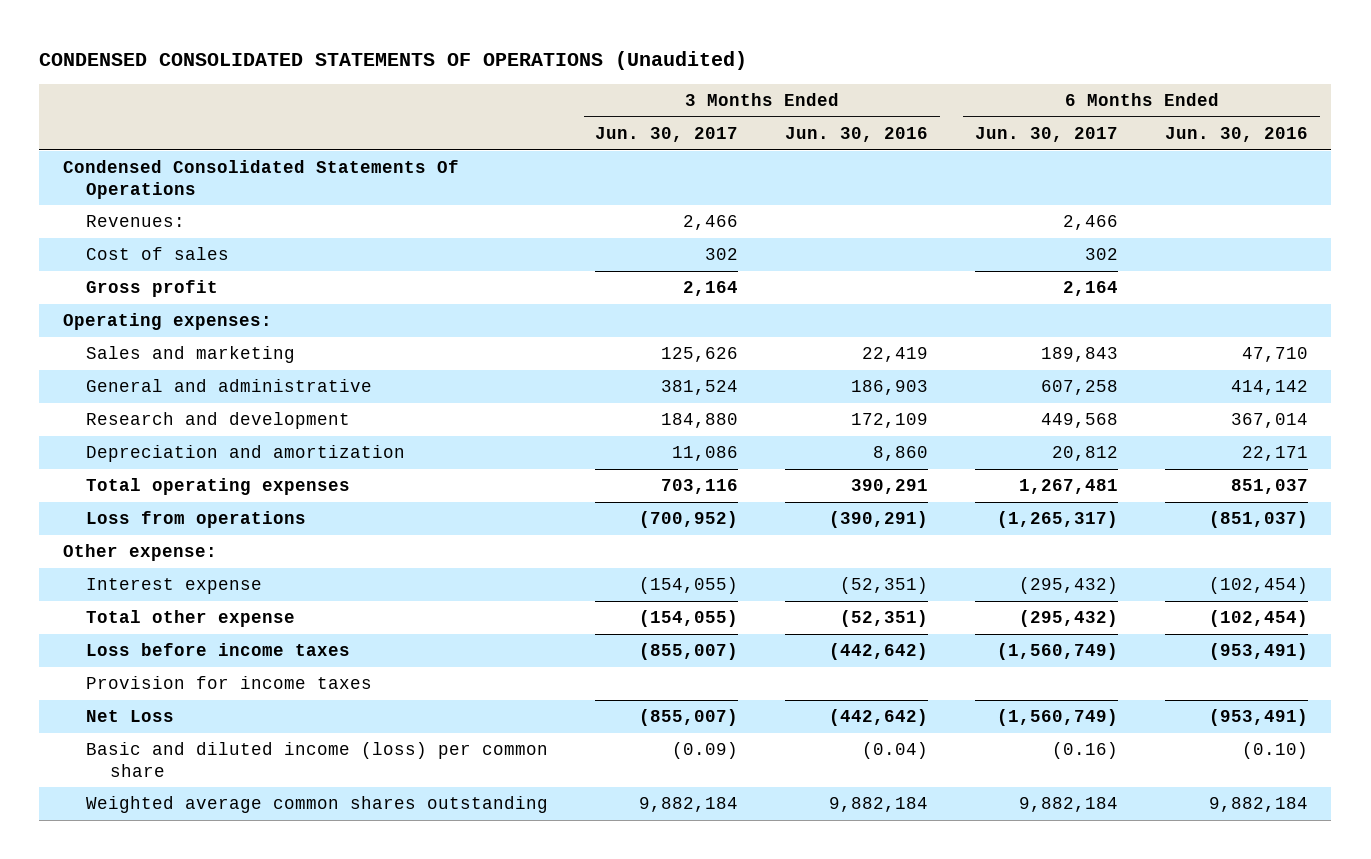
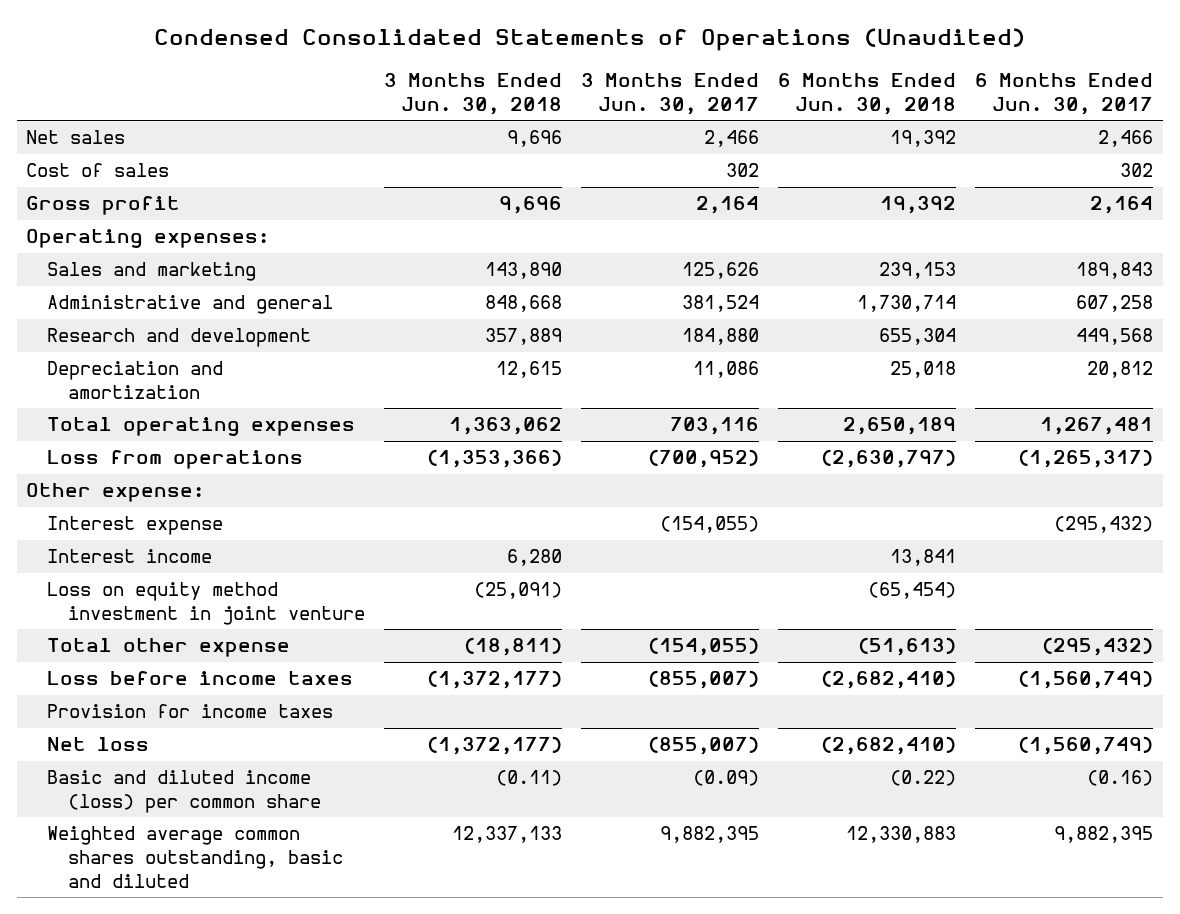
- CONDENSED CONSOLIDATED STATEMENTS OF OPERATIONS (Unaudited)
+ Condensed Consolidated Statements of Operations (Unaudited)
- | 3 Months Ended Jun. 30, 2017 | 3 Months Ended Jun. 30, 2016 | 6 Months Ended Jun. 30, 2017 | 6 Months Ended Jun. 30, 2016
+ | 3 Months Ended Jun. 30, 2018 | 3 Months Ended Jun. 30, 2017 | 6 Months Ended Jun. 30, 2018 | 6 Months Ended Jun. 30, 2017
- Condensed Consolidated Statements Of Operations
- Revenues: | 2,466 | | 2,466 |
+ Net sales | 9,696 | 2,466 | 19,392 | 2,466
- General and administrative | 381,524 | 186,903 | 607,258 | 414,142
+ Administrative and general | 848,668 | 381,524 | 1,730,714 | 607,258
+ Interest income | 6,280 | | 13,841 |
+ Loss on equity method investment in joint venture | (25,091) | | (65,454) |
- Net Loss | (855,007) | (442,642) | (1,560,749) | (953,491)
+ Net loss | (1,372,177) | (855,007) | (2,682,410) | (1,560,749)
- Weighted average common shares outstanding | 9,882,184 | 9,882,184 | 9,882,184 | 9,882,184
+ Weighted average common shares outstanding, basic and diluted | 12,337,133 | 9,882,395 | 12,330,883 | 9,882,395

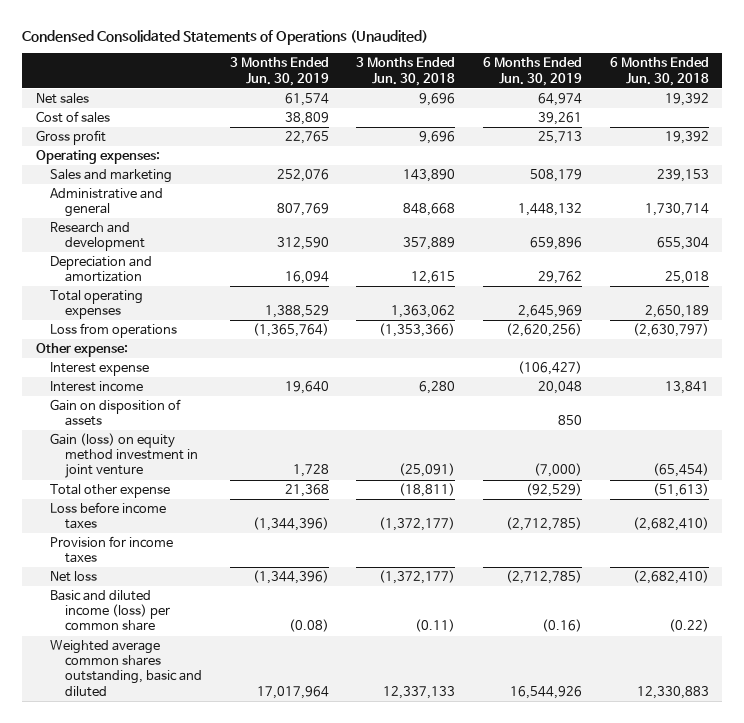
- | 3 Months Ended Jun. 30, 2018 | 3 Months Ended Jun. 30, 2017 | 6 Months Ended Jun. 30, 2018 | 6 Months Ended Jun. 30, 2017
+ | 3 Months Ended Jun. 30, 2019 | 3 Months Ended Jun. 30, 2018 | 6 Months Ended Jun. 30, 2019 | 6 Months Ended Jun. 30, 2018
- Loss on equity method investment in joint venture | (25,091) | | (65,454) |
+ Gain on disposition of assets | | | 850 |
+ Gain (loss) on equity method investment in joint venture | 1,728 | (25,091) | (7,000) | (65,454)

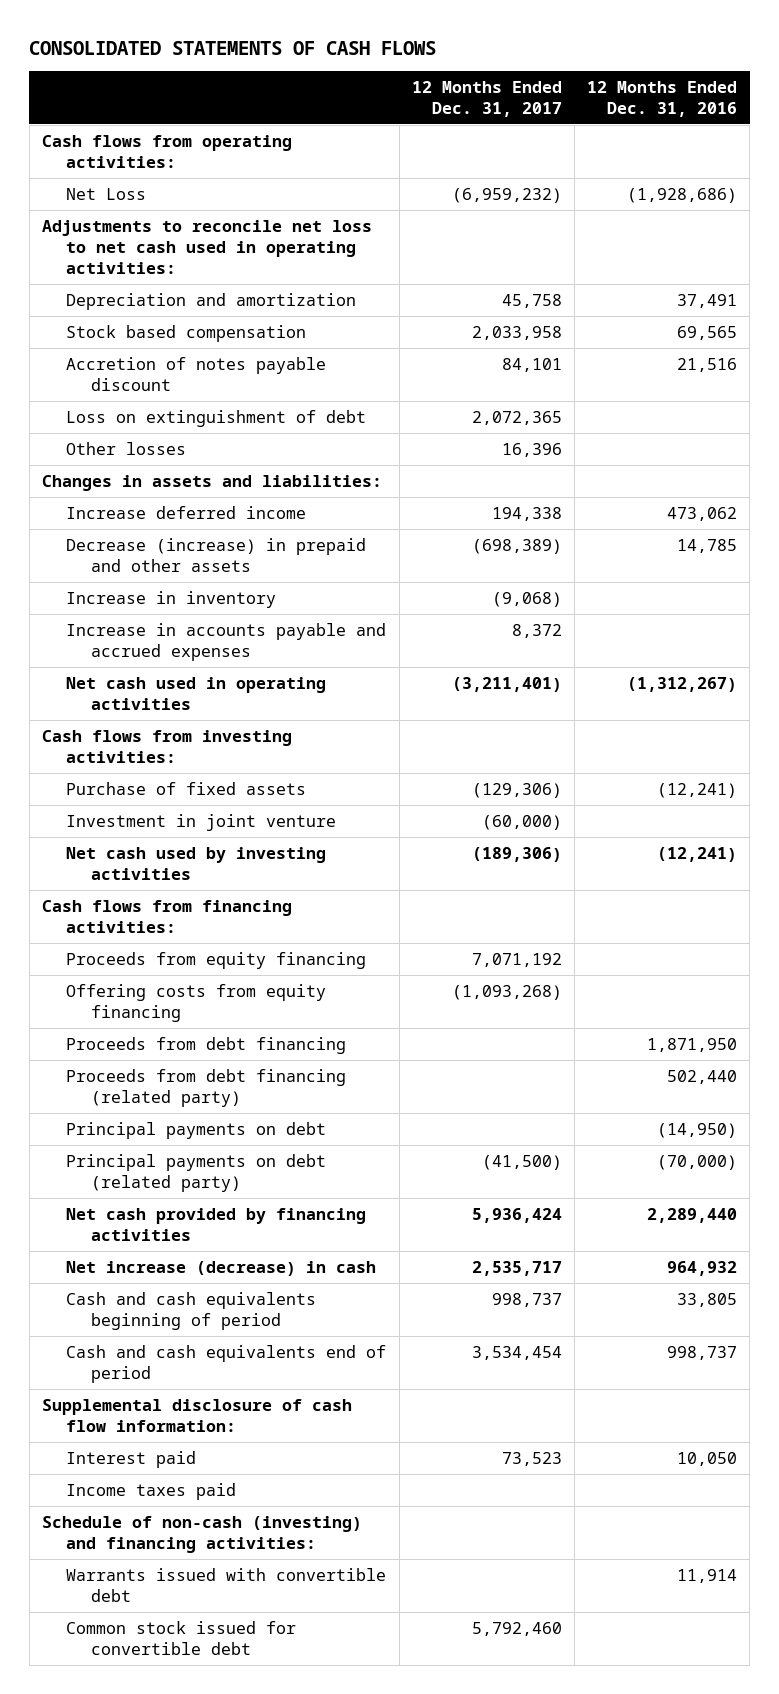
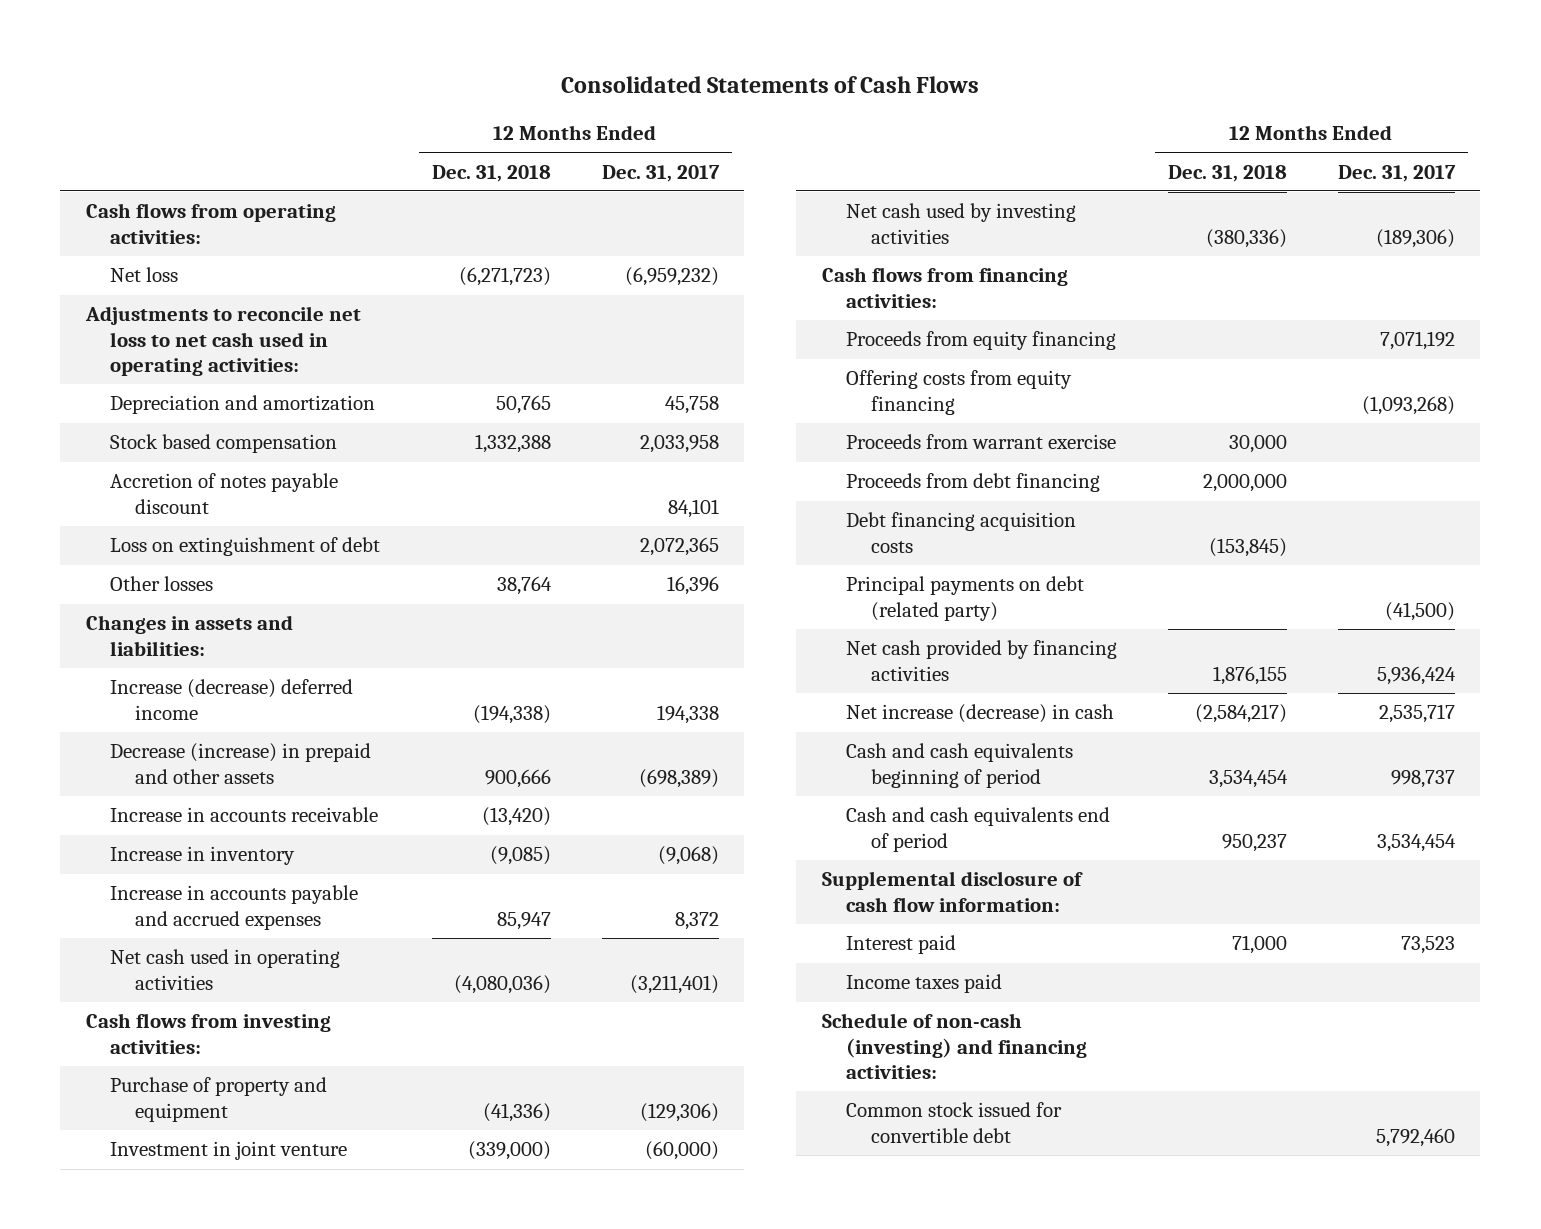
- CONSOLIDATED STATEMENTS OF CASH FLOWS
+ Consolidated Statements of Cash Flows
- | 12 Months Ended Dec. 31, 2017 | 12 Months Ended Dec. 31, 2016
+ | 12 Months Ended Dec. 31, 2018 | 12 Months Ended Dec. 31, 2017
- Net Loss | (6,959,232) | (1,928,686)
+ Net loss | (6,271,723) | (6,959,232)
- Increase deferred income | 194,338 | 473,062
+ Increase (decrease) deferred income | (194,338) | 194,338
+ Increase in accounts receivable | (13,420) |
- Purchase of fixed assets | (129,306) | (12,241)
+ Purchase of property and equipment | (41,336) | (129,306)
+ Proceeds from warrant exercise | 30,000 |
- Proceeds from debt financing (related party) | | 502,440
- Principal payments on debt | | (14,950)
+ Debt financing acquisition costs | (153,845) |
- Warrants issued with convertible debt | | 11,914

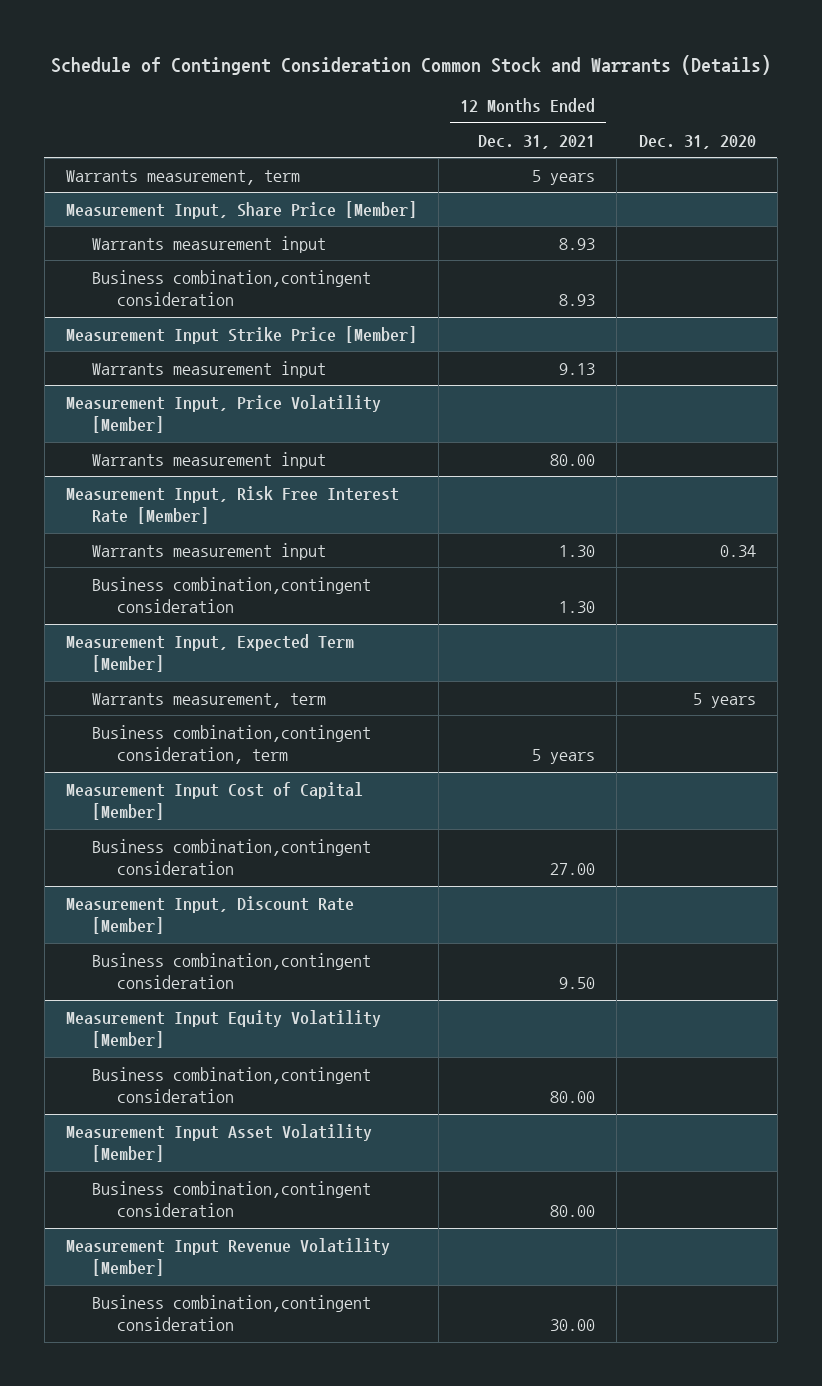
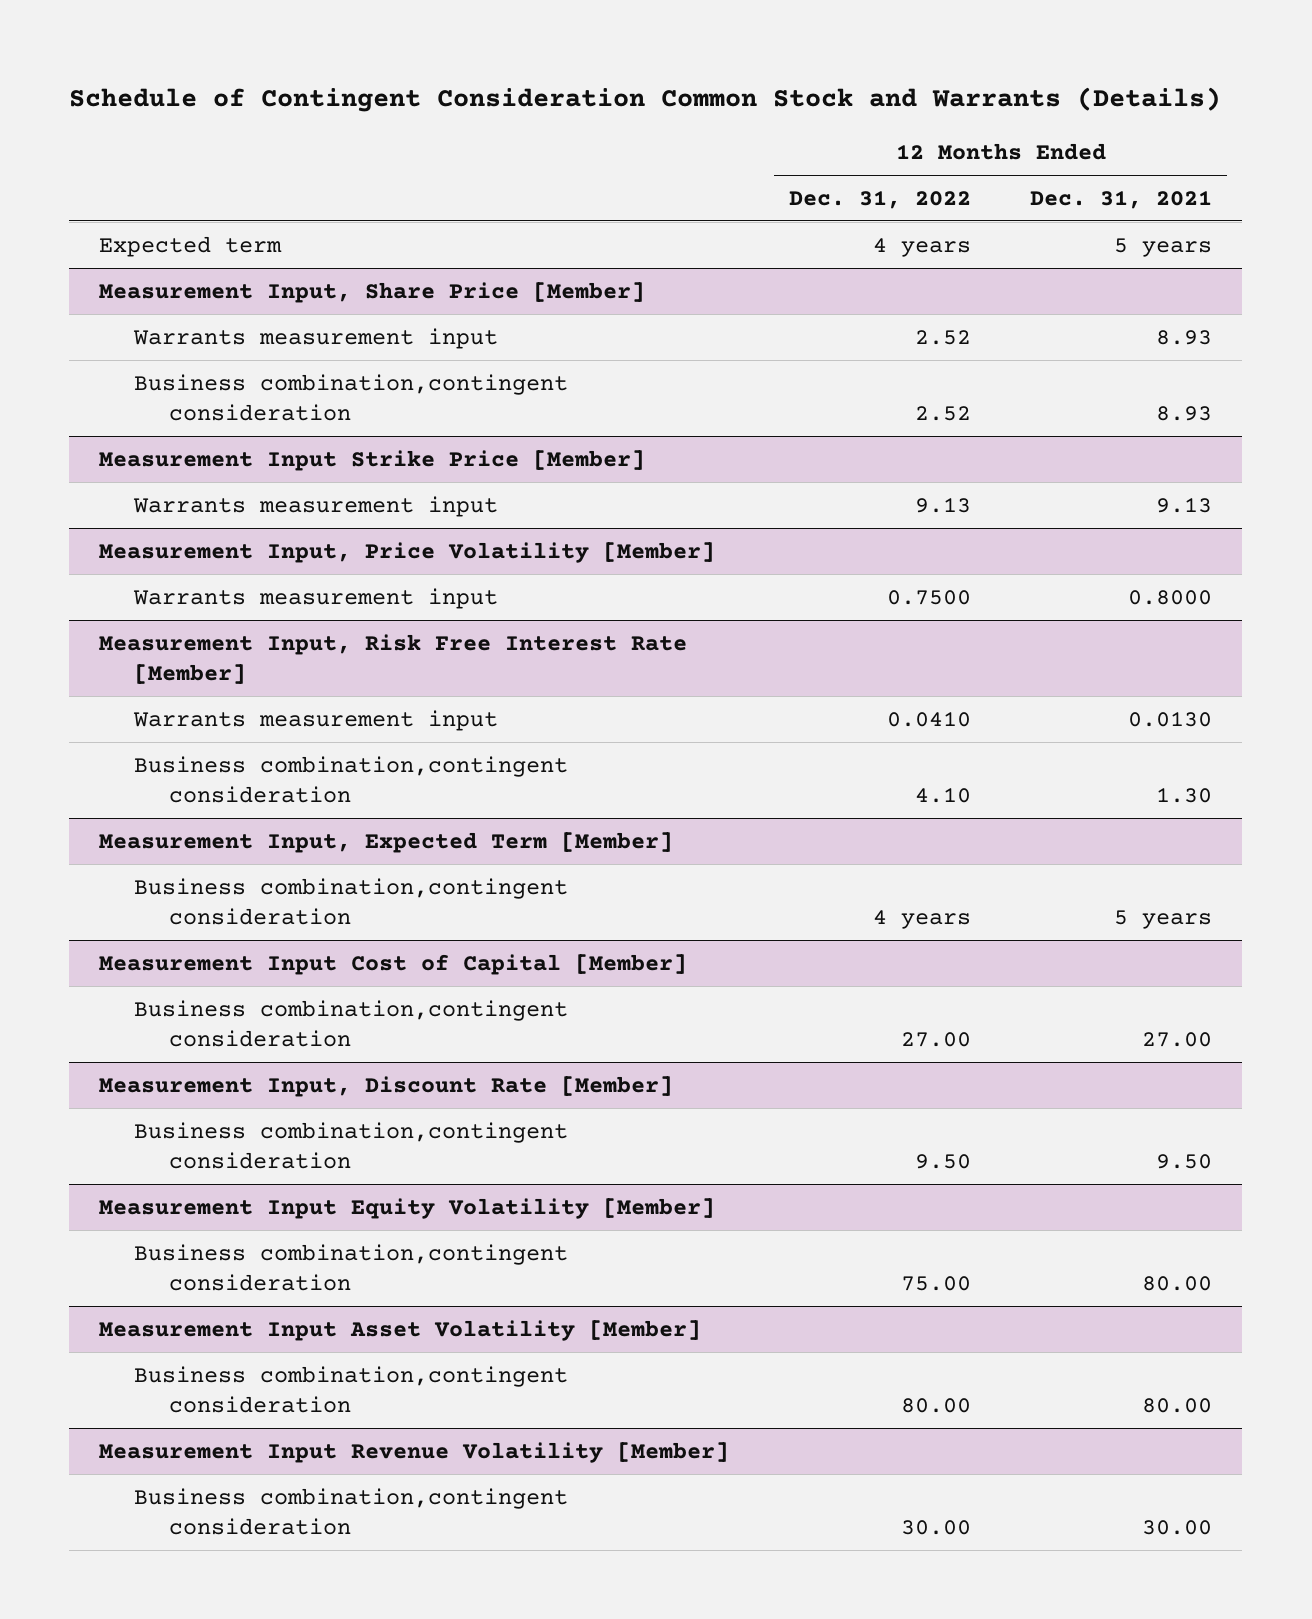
- | 12 Months Ended Dec. 31, 2021 | Dec. 31, 2020
+ | 12 Months Ended Dec. 31, 2022 | 12 Months Ended Dec. 31, 2021
- Warrants measurement, term | 5 years |
+ Expected term | 4 years | 5 years
@ Measurement Input, Price Volatility [Member]
- Warrants measurement input | 80.00 |
+ Warrants measurement input | 0.7500 | 0.8000
@ Measurement Input, Risk Free Interest Rate [Member]
- Warrants measurement input | 1.30 | 0.34
+ Warrants measurement input | 0.0410 | 0.0130
@ Measurement Input, Expected Term [Member]
- Warrants measurement, term | | 5 years
- Business combination,contingent consideration, term | 5 years |
+ Business combination,contingent consideration | 4 years | 5 years

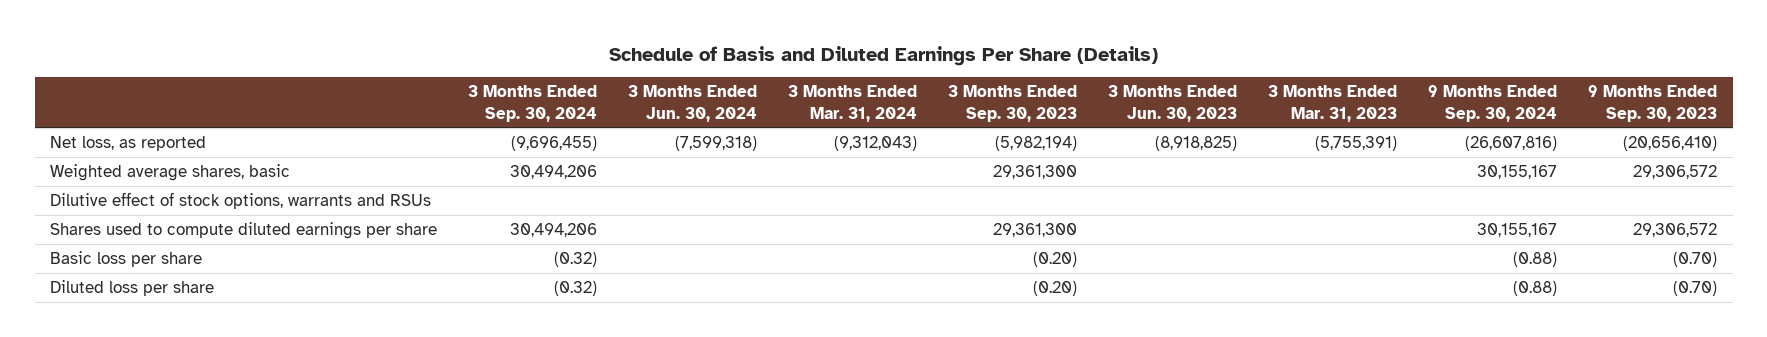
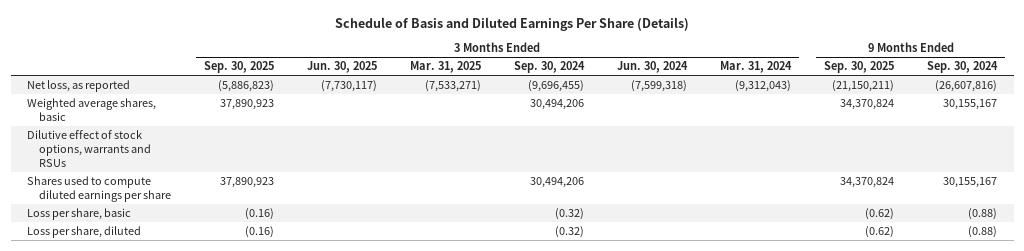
- | 3 Months Ended Sep. 30, 2024 | 3 Months Ended Jun. 30, 2024 | 3 Months Ended Mar. 31, 2024 | 3 Months Ended Sep. 30, 2023 | 3 Months Ended Jun. 30, 2023 | 3 Months Ended Mar. 31, 2023 | 9 Months Ended Sep. 30, 2024 | 9 Months Ended Sep. 30, 2023
+ | 3 Months Ended Sep. 30, 2025 | 3 Months Ended Jun. 30, 2025 | 3 Months Ended Mar. 31, 2025 | 3 Months Ended Sep. 30, 2024 | 3 Months Ended Jun. 30, 2024 | 3 Months Ended Mar. 31, 2024 | 9 Months Ended Sep. 30, 2025 | 9 Months Ended Sep. 30, 2024
- Basic loss per share | (0.32) | | | (0.20) | | | (0.88) | (0.70)
- Diluted loss per share | (0.32) | | | (0.20) | | | (0.88) | (0.70)
+ Loss per share, basic | (0.16) | | | (0.32) | | | (0.62) | (0.88)
+ Loss per share, diluted | (0.16) | | | (0.32) | | | (0.62) | (0.88)

